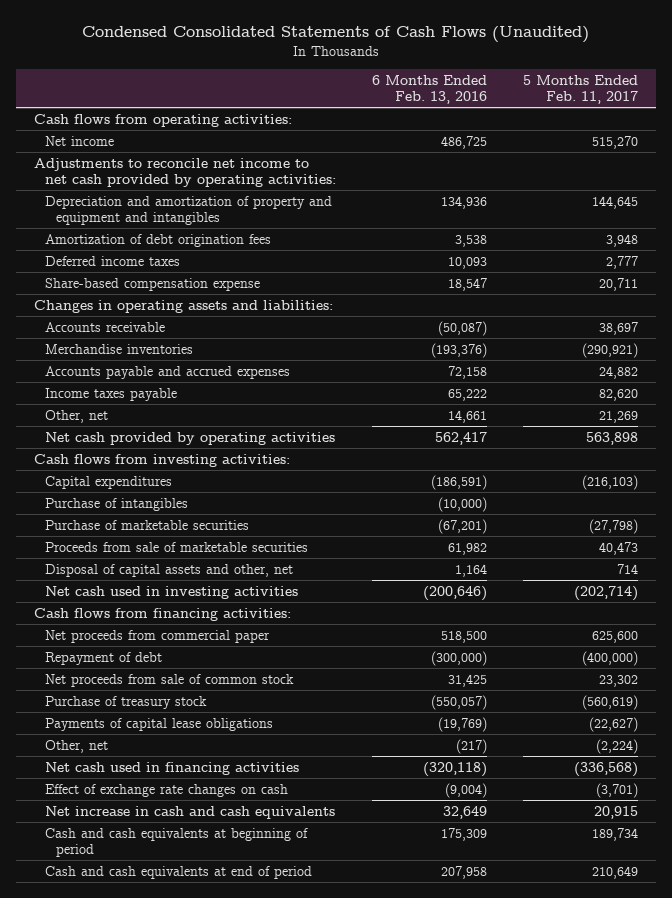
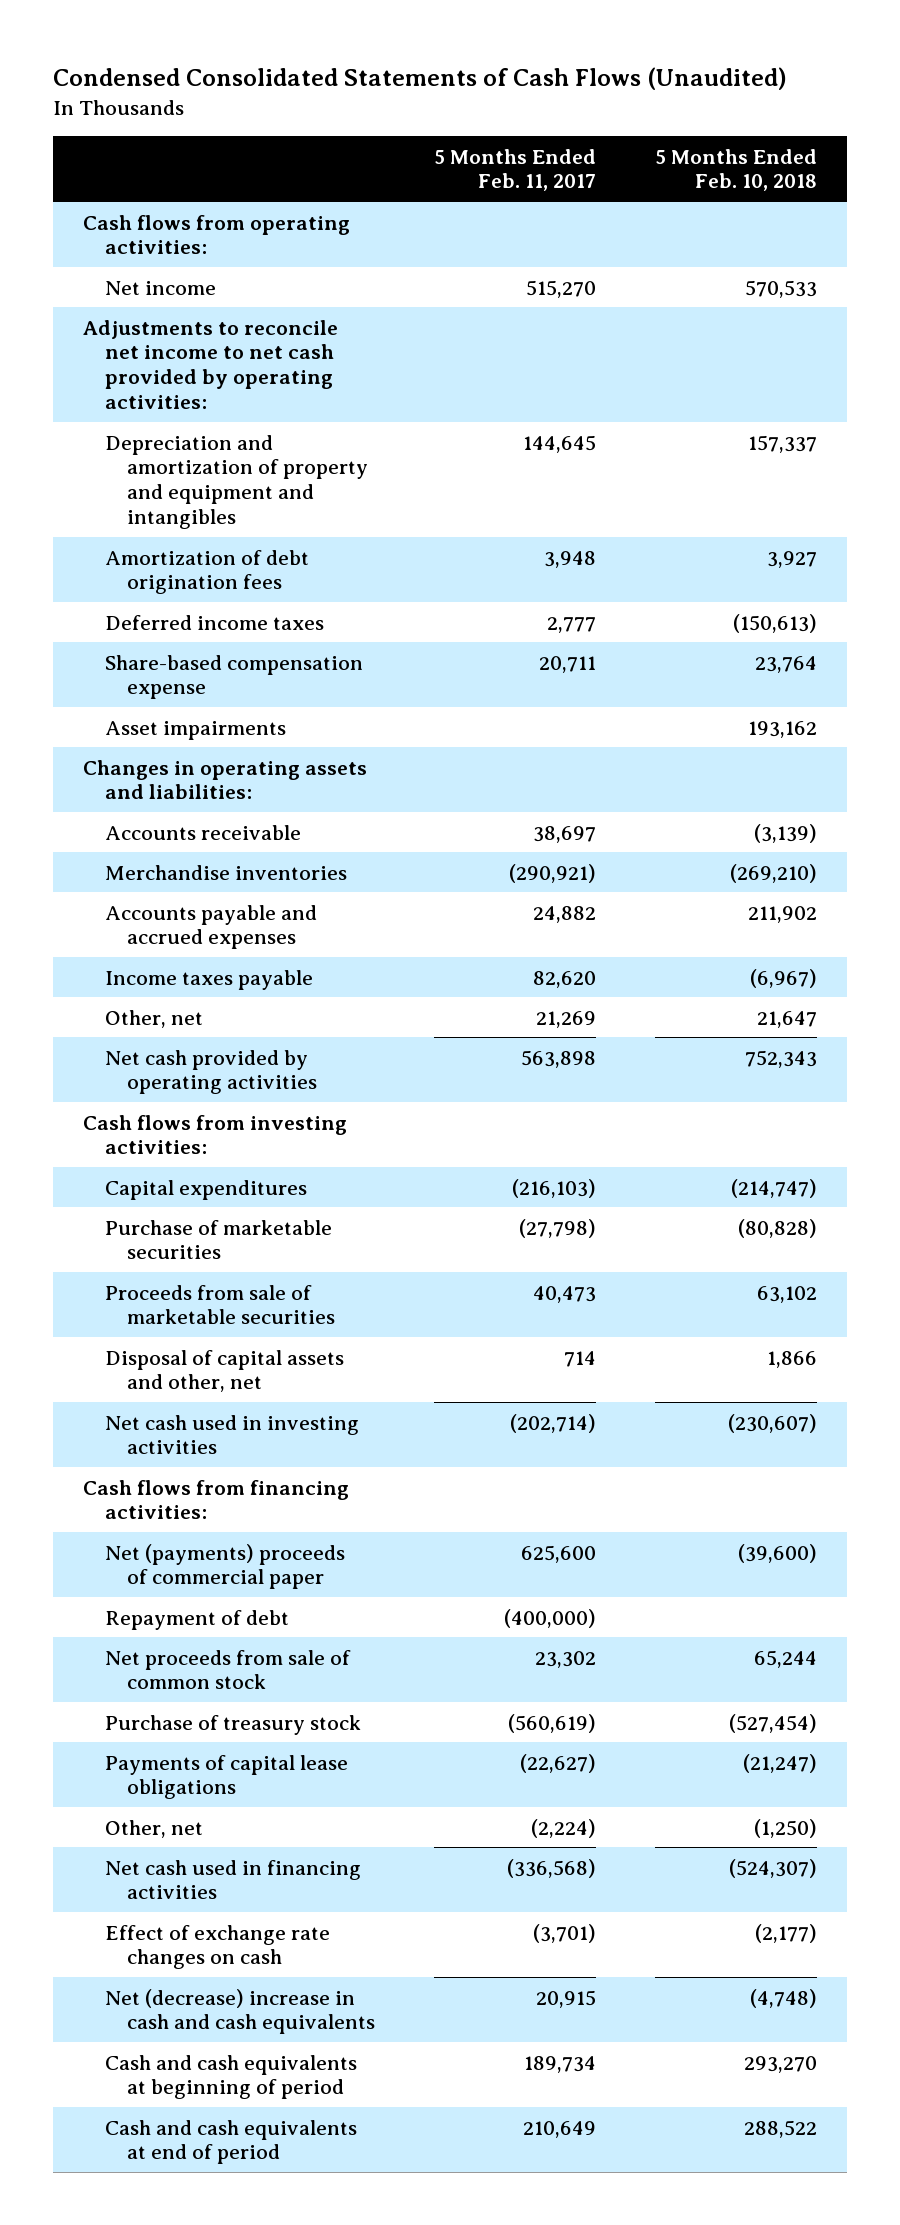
- | 6 Months Ended Feb. 13, 2016 | 5 Months Ended Feb. 11, 2017
+ | 5 Months Ended Feb. 11, 2017 | 5 Months Ended Feb. 10, 2018
+ Asset impairments | | 193,162
- Purchase of intangibles | (10,000) |
- Net proceeds from commercial paper | 518,500 | 625,600
+ Net (payments) proceeds of commercial paper | 625,600 | (39,600)
- Net increase in cash and cash equivalents | 32,649 | 20,915
+ Net (decrease) increase in cash and cash equivalents | 20,915 | (4,748)

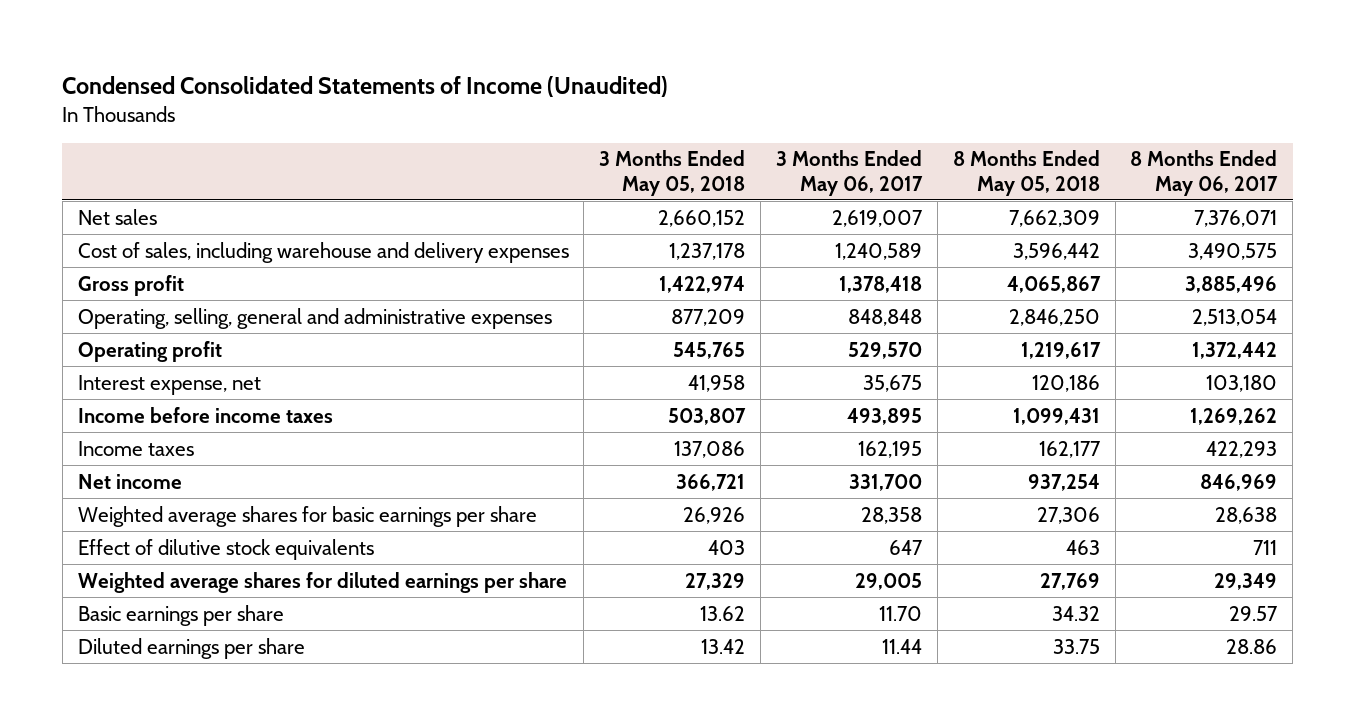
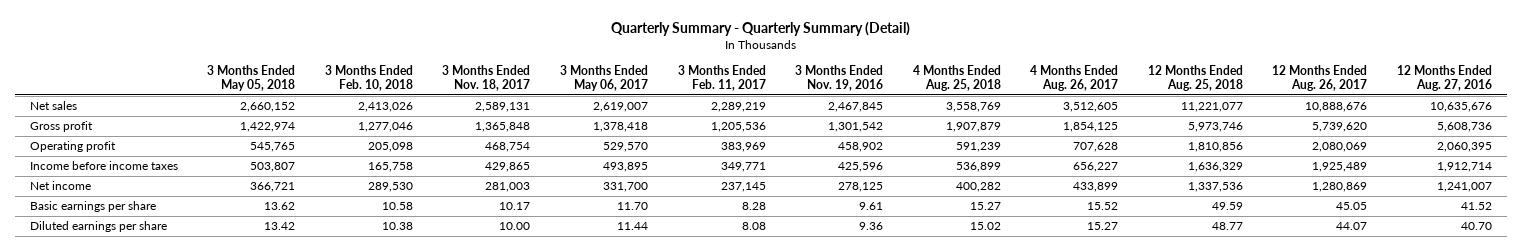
- Condensed Consolidated Statements of Income (Unaudited)
+ Quarterly Summary - Quarterly Summary (Detail)
- | 3 Months Ended May 05, 2018 | 3 Months Ended May 06, 2017 | 8 Months Ended May 05, 2018 | 8 Months Ended May 06, 2017
+ | 3 Months Ended May 05, 2018 | 3 Months Ended Feb. 10, 2018 | 3 Months Ended Nov. 18, 2017 | 3 Months Ended May 06, 2017 | 3 Months Ended Feb. 11, 2017 | 3 Months Ended Nov. 19, 2016 | 4 Months Ended Aug. 25, 2018 | 4 Months Ended Aug. 26, 2017 | 12 Months Ended Aug. 25, 2018 | 12 Months Ended Aug. 26, 2017 | 12 Months Ended Aug. 27, 2016
- Cost of sales, including warehouse and delivery expenses | 1,237,178 | 1,240,589 | 3,596,442 | 3,490,575
- Operating, selling, general and administrative expenses | 877,209 | 848,848 | 2,846,250 | 2,513,054
- Interest expense, net | 41,958 | 35,675 | 120,186 | 103,180
- Income taxes | 137,086 | 162,195 | 162,177 | 422,293
- Weighted average shares for basic earnings per share | 26,926 | 28,358 | 27,306 | 28,638
- Effect of dilutive stock equivalents | 403 | 647 | 463 | 711
- Weighted average shares for diluted earnings per share | 27,329 | 29,005 | 27,769 | 29,349

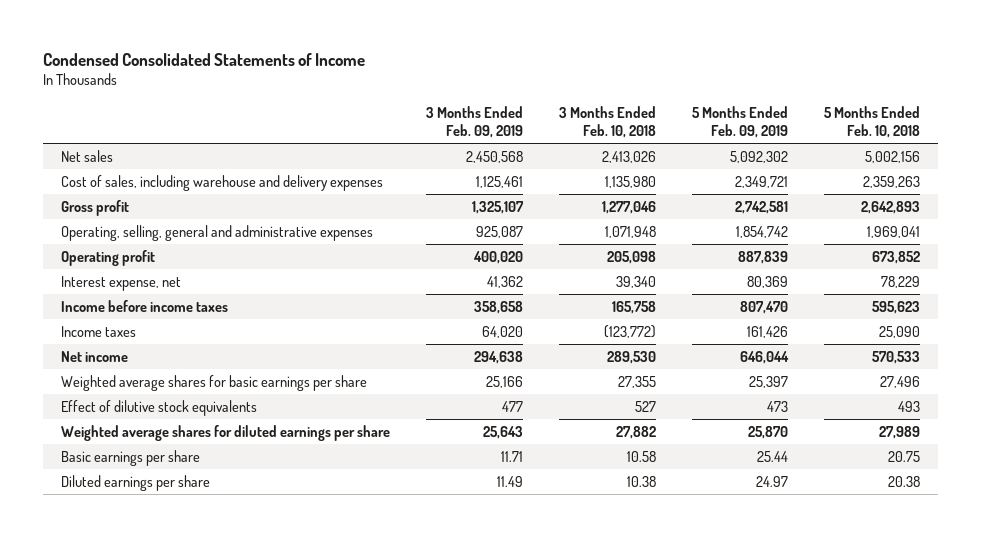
- Quarterly Summary - Quarterly Summary (Detail)
+ Condensed Consolidated Statements of Income
- | 3 Months Ended May 05, 2018 | 3 Months Ended Feb. 10, 2018 | 3 Months Ended Nov. 18, 2017 | 3 Months Ended May 06, 2017 | 3 Months Ended Feb. 11, 2017 | 3 Months Ended Nov. 19, 2016 | 4 Months Ended Aug. 25, 2018 | 4 Months Ended Aug. 26, 2017 | 12 Months Ended Aug. 25, 2018 | 12 Months Ended Aug. 26, 2017 | 12 Months Ended Aug. 27, 2016
+ | 3 Months Ended Feb. 09, 2019 | 3 Months Ended Feb. 10, 2018 | 5 Months Ended Feb. 09, 2019 | 5 Months Ended Feb. 10, 2018
+ Cost of sales, including warehouse and delivery expenses | 1,125,461 | 1,135,980 | 2,349,721 | 2,359,263
+ Operating, selling, general and administrative expenses | 925,087 | 1,071,948 | 1,854,742 | 1,969,041
+ Interest expense, net | 41,362 | 39,340 | 80,369 | 78,229
+ Income taxes | 64,020 | (123,772) | 161,426 | 25,090
+ Weighted average shares for basic earnings per share | 25,166 | 27,355 | 25,397 | 27,496
+ Effect of dilutive stock equivalents | 477 | 527 | 473 | 493
+ Weighted average shares for diluted earnings per share | 25,643 | 27,882 | 25,870 | 27,989

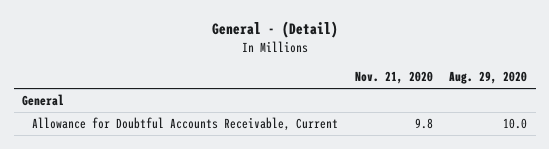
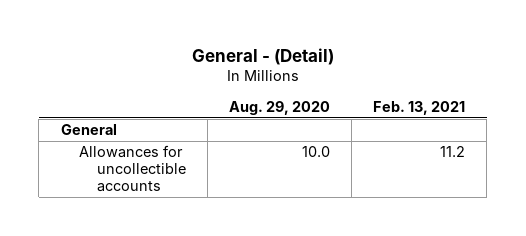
- | Nov. 21, 2020 | Aug. 29, 2020
+ | Aug. 29, 2020 | Feb. 13, 2021
- Allowance for Doubtful Accounts Receivable, Current | 9.8 | 10.0
+ Allowances for uncollectible accounts | 10.0 | 11.2

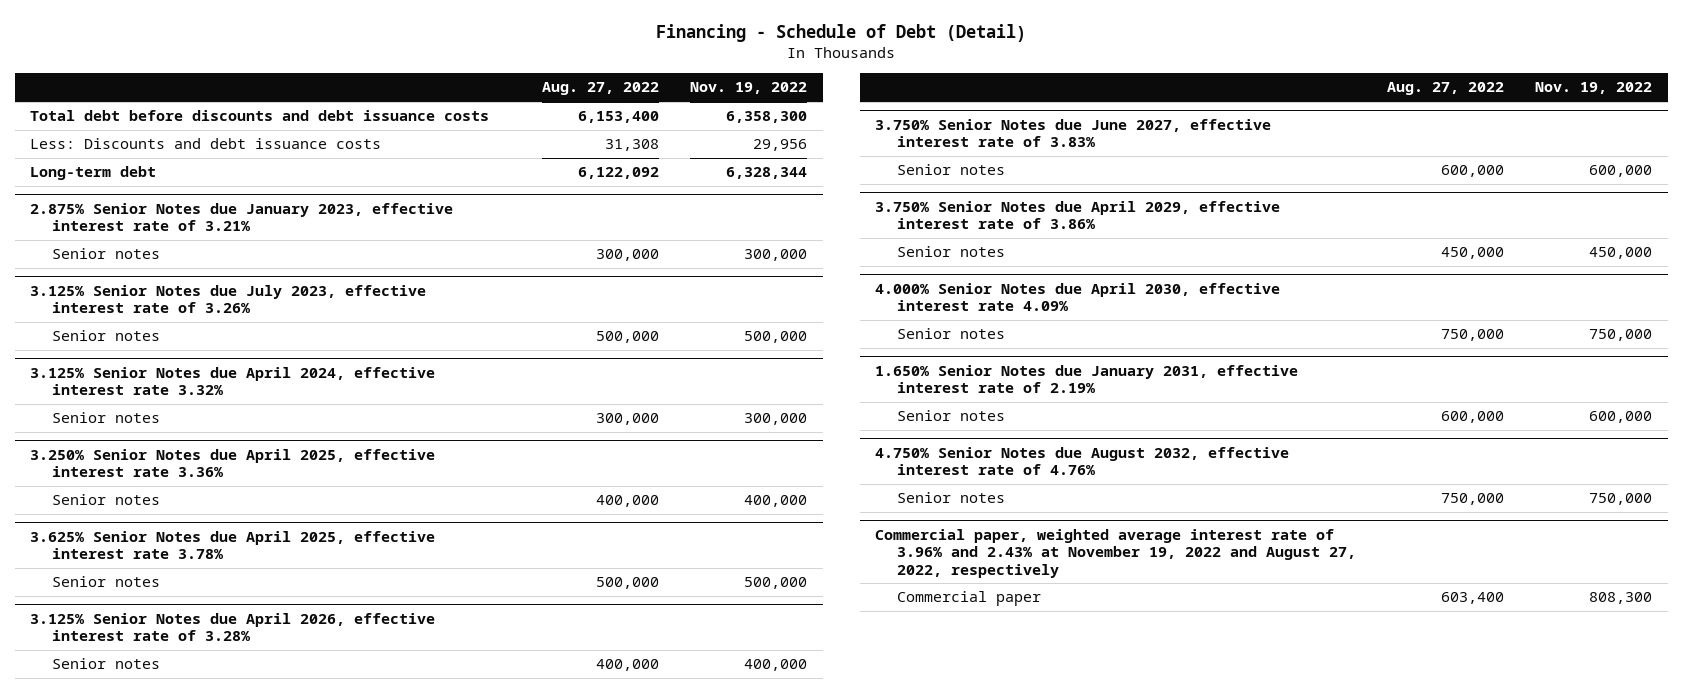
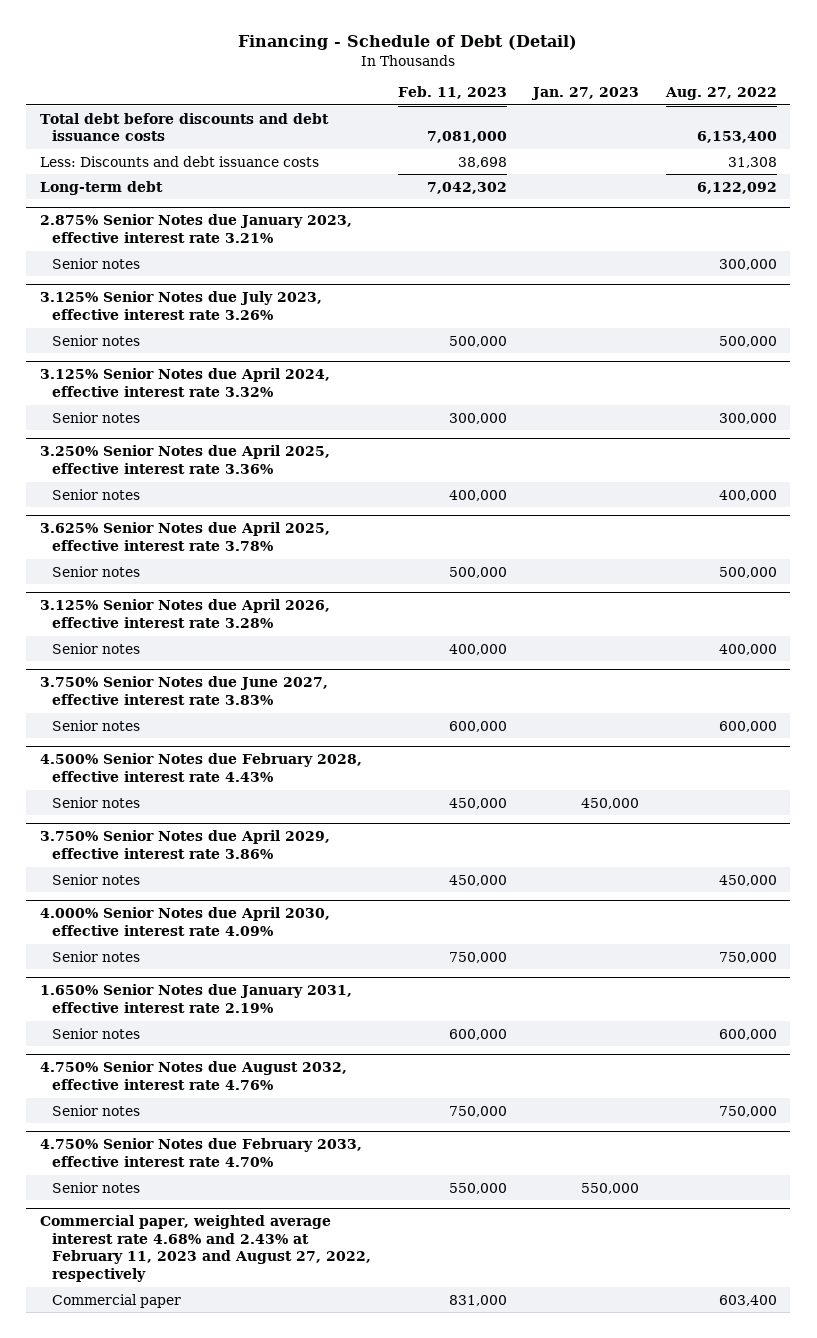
- | Aug. 27, 2022 | Nov. 19, 2022
+ | Feb. 11, 2023 | Jan. 27, 2023 | Aug. 27, 2022
- 2.875% Senior Notes due January 2023, effective interest rate of 3.21%
+ 2.875% Senior Notes due January 2023, effective interest rate 3.21%
- 3.125% Senior Notes due July 2023, effective interest rate of 3.26%
+ 3.125% Senior Notes due July 2023, effective interest rate 3.26%
- 3.125% Senior Notes due April 2026, effective interest rate of 3.28%
+ 3.125% Senior Notes due April 2026, effective interest rate 3.28%
- 3.750% Senior Notes due June 2027, effective interest rate of 3.83%
+ 3.750% Senior Notes due June 2027, effective interest rate 3.83%
- 3.750% Senior Notes due April 2029, effective interest rate of 3.86%
+ 4.500% Senior Notes due February 2028, effective interest rate 4.43%
+ Senior notes | 450,000 | 450,000 |
+ 3.750% Senior Notes due April 2029, effective interest rate 3.86%
- 1.650% Senior Notes due January 2031, effective interest rate of 2.19%
+ 1.650% Senior Notes due January 2031, effective interest rate 2.19%
- 4.750% Senior Notes due August 2032, effective interest rate of 4.76%
+ 4.750% Senior Notes due August 2032, effective interest rate 4.76%
- Commercial paper, weighted average interest rate of 3.96% and 2.43% at November 19, 2022 and August 27, 2022, respectively
+ 4.750% Senior Notes due February 2033, effective interest rate 4.70%
+ Senior notes | 550,000 | 550,000 |
+ Commercial paper, weighted average interest rate 4.68% and 2.43% at February 11, 2023 and August 27, 2022, respectively

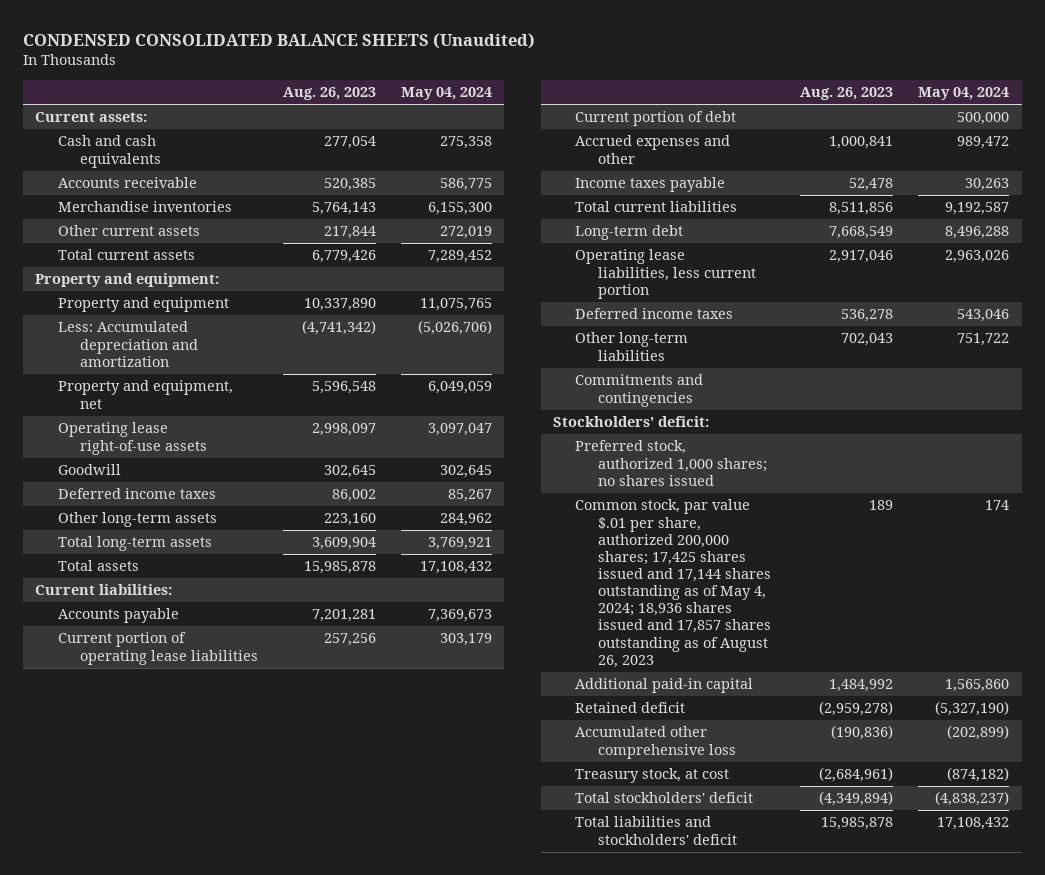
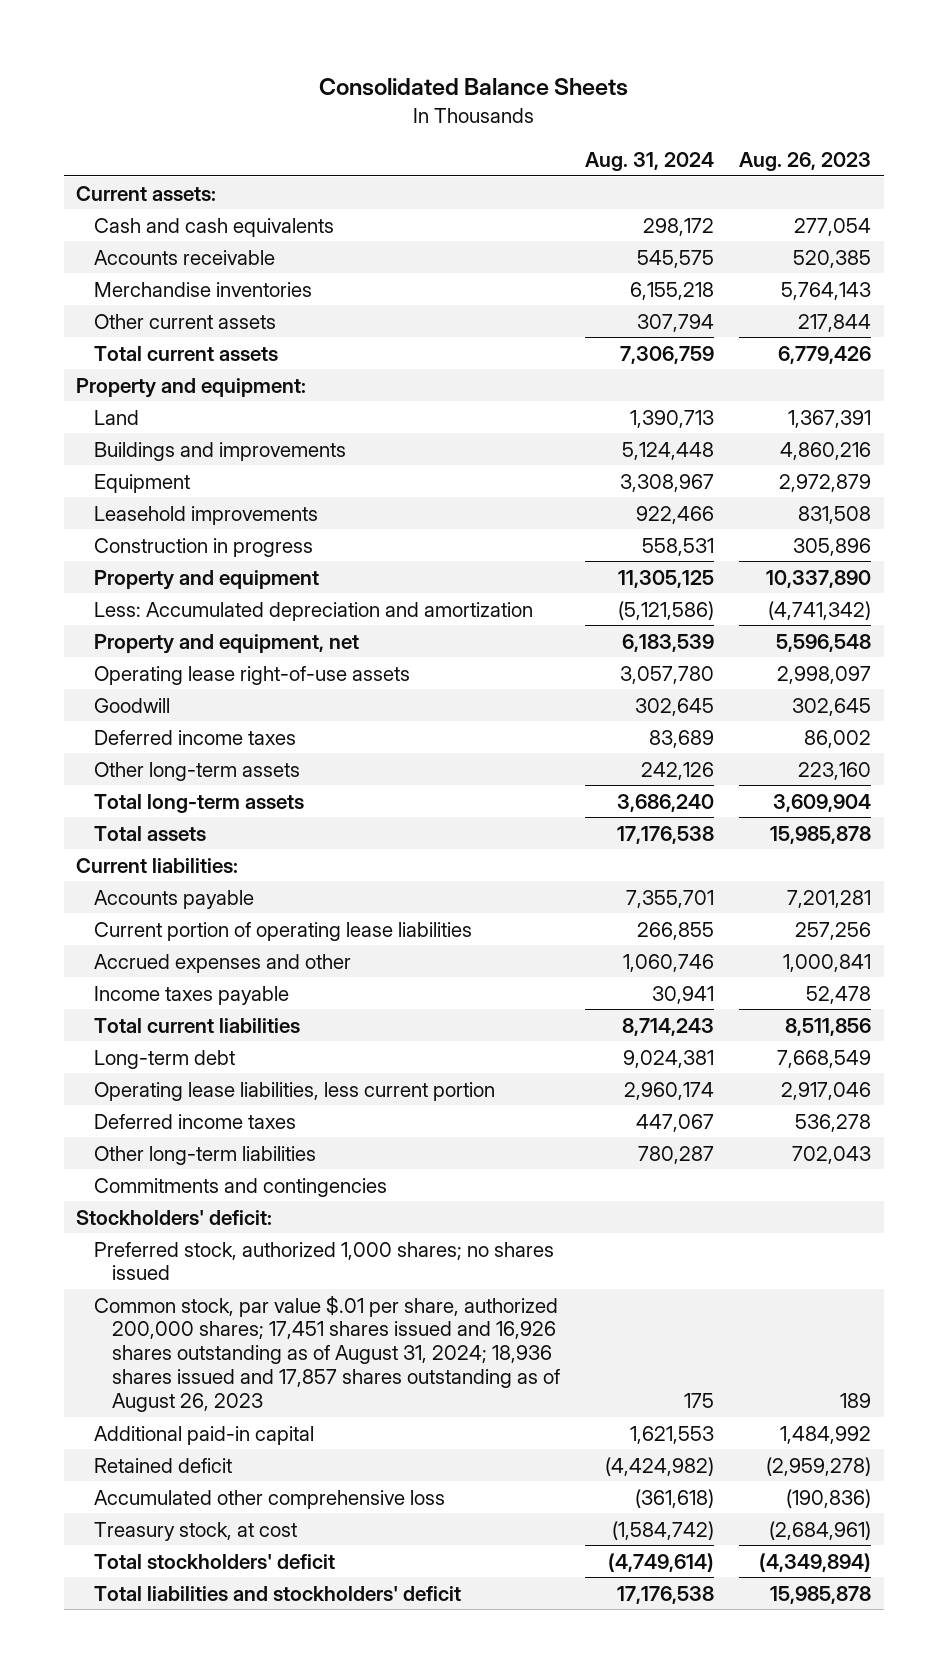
- CONDENSED CONSOLIDATED BALANCE SHEETS (Unaudited)
+ Consolidated Balance Sheets
- | Aug. 26, 2023 | May 04, 2024
+ | Aug. 31, 2024 | Aug. 26, 2023
+ Land | 1,390,713 | 1,367,391
+ Buildings and improvements | 5,124,448 | 4,860,216
+ Equipment | 3,308,967 | 2,972,879
+ Leasehold improvements | 922,466 | 831,508
+ Construction in progress | 558,531 | 305,896
- Current portion of debt | | 500,000
- Common stock, par value $.01 per share, authorized 200,000 shares; 17,425 shares issued and 17,144 shares outstanding as of May 4, 2024; 18,936 shares issued and 17,857 shares outstanding as of August 26, 2023 | 189 | 174
+ Common stock, par value $.01 per share, authorized 200,000 shares; 17,451 shares issued and 16,926 shares outstanding as of August 31, 2024; 18,936 shares issued and 17,857 shares outstanding as of August 26, 2023 | 175 | 189

